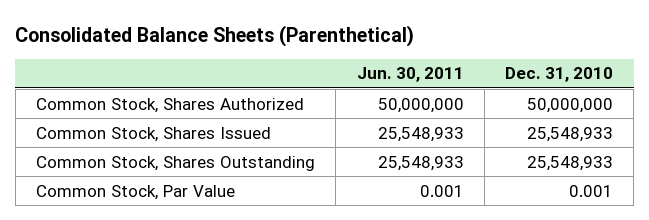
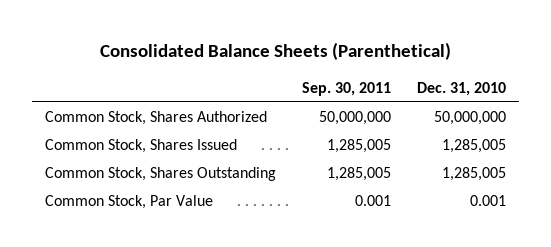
- | Jun. 30, 2011 | Dec. 31, 2010
+ | Sep. 30, 2011 | Dec. 31, 2010
- Common Stock, Shares Issued | 25,548,933 | 25,548,933
- Common Stock, Shares Outstanding | 25,548,933 | 25,548,933
+ Common Stock, Shares Issued | 1,285,005 | 1,285,005
+ Common Stock, Shares Outstanding | 1,285,005 | 1,285,005

